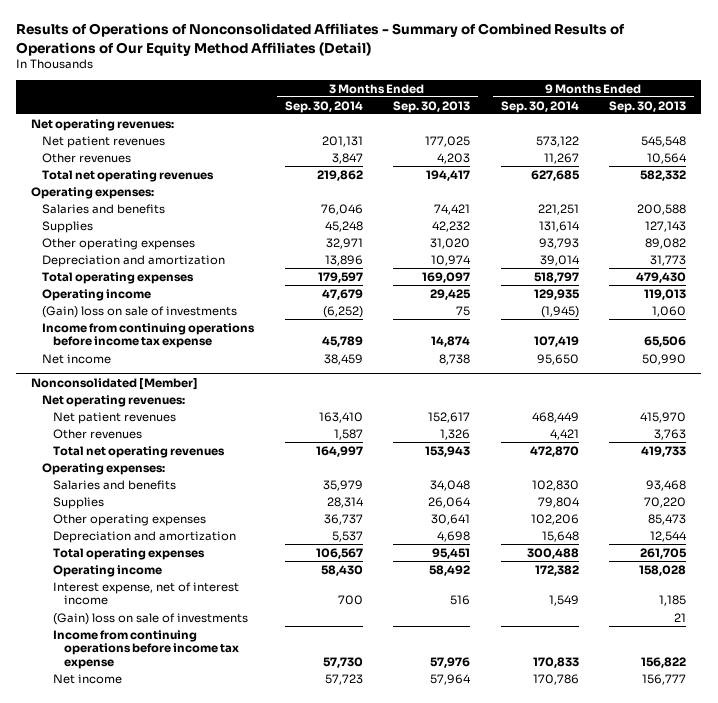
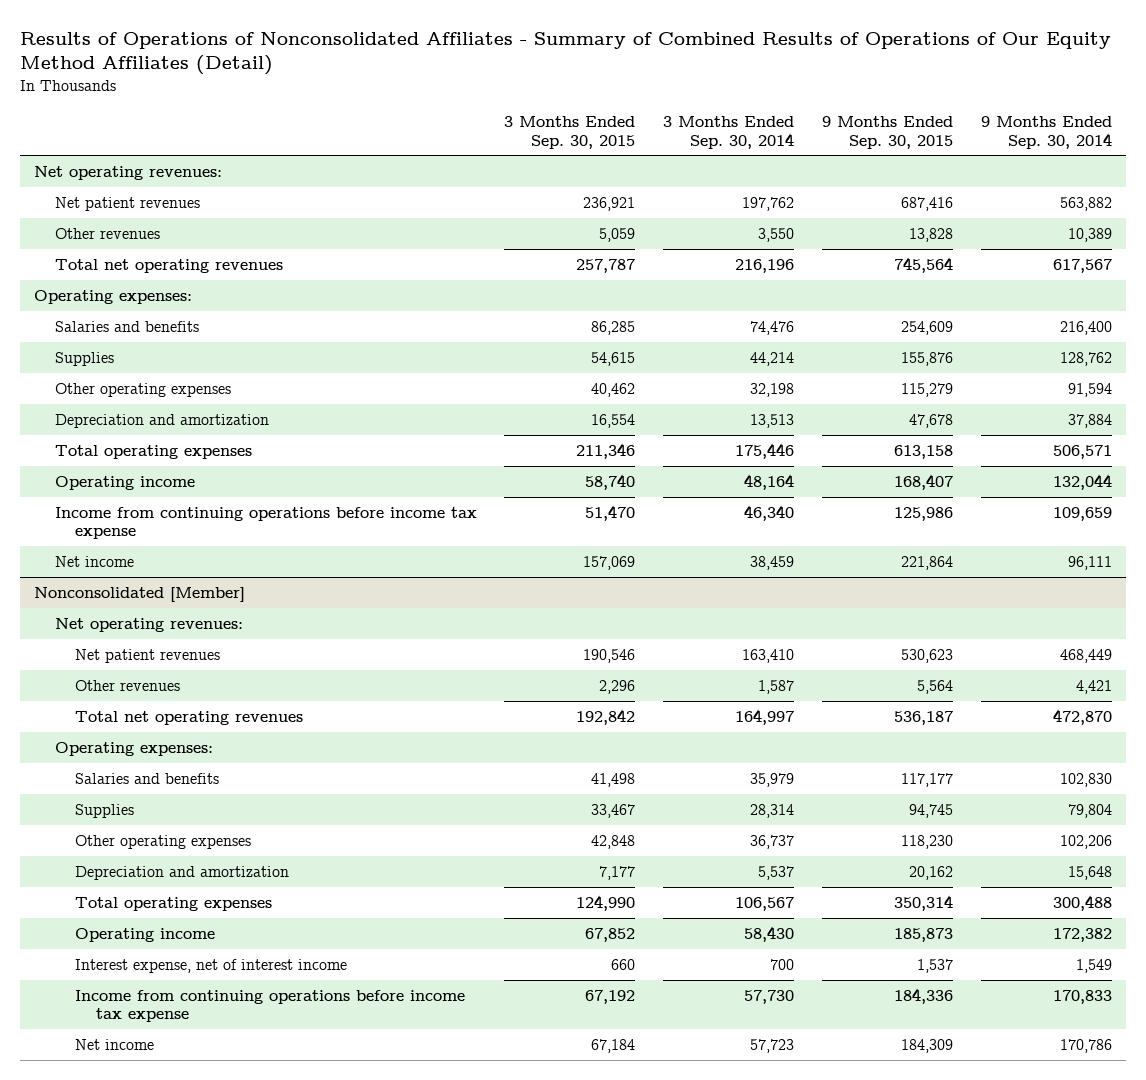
- | 3 Months Ended Sep. 30, 2014 | 3 Months Ended Sep. 30, 2013 | 9 Months Ended Sep. 30, 2014 | 9 Months Ended Sep. 30, 2013
+ | 3 Months Ended Sep. 30, 2015 | 3 Months Ended Sep. 30, 2014 | 9 Months Ended Sep. 30, 2015 | 9 Months Ended Sep. 30, 2014
- Net patient revenues | 201,131 | 177,025 | 573,122 | 545,548
- Other revenues | 3,847 | 4,203 | 11,267 | 10,564
- Total net operating revenues | 219,862 | 194,417 | 627,685 | 582,332
+ Net patient revenues | 236,921 | 197,762 | 687,416 | 563,882
+ Other revenues | 5,059 | 3,550 | 13,828 | 10,389
+ Total net operating revenues | 257,787 | 216,196 | 745,564 | 617,567
- Salaries and benefits | 76,046 | 74,421 | 221,251 | 200,588
- Supplies | 45,248 | 42,232 | 131,614 | 127,143
- Other operating expenses | 32,971 | 31,020 | 93,793 | 89,082
- Depreciation and amortization | 13,896 | 10,974 | 39,014 | 31,773
- Total operating expenses | 179,597 | 169,097 | 518,797 | 479,430
- Operating income | 47,679 | 29,425 | 129,935 | 119,013
- (Gain) loss on sale of investments | (6,252) | 75 | (1,945) | 1,060
- Income from continuing operations before income tax expense | 45,789 | 14,874 | 107,419 | 65,506
- Net income | 38,459 | 8,738 | 95,650 | 50,990
+ Salaries and benefits | 86,285 | 74,476 | 254,609 | 216,400
+ Supplies | 54,615 | 44,214 | 155,876 | 128,762
+ Other operating expenses | 40,462 | 32,198 | 115,279 | 91,594
+ Depreciation and amortization | 16,554 | 13,513 | 47,678 | 37,884
+ Total operating expenses | 211,346 | 175,446 | 613,158 | 506,571
+ Operating income | 58,740 | 48,164 | 168,407 | 132,044
+ Income from continuing operations before income tax expense | 51,470 | 46,340 | 125,986 | 109,659
+ Net income | 157,069 | 38,459 | 221,864 | 96,111
@ Nonconsolidated [Member]
- (Gain) loss on sale of investments | | | | 21

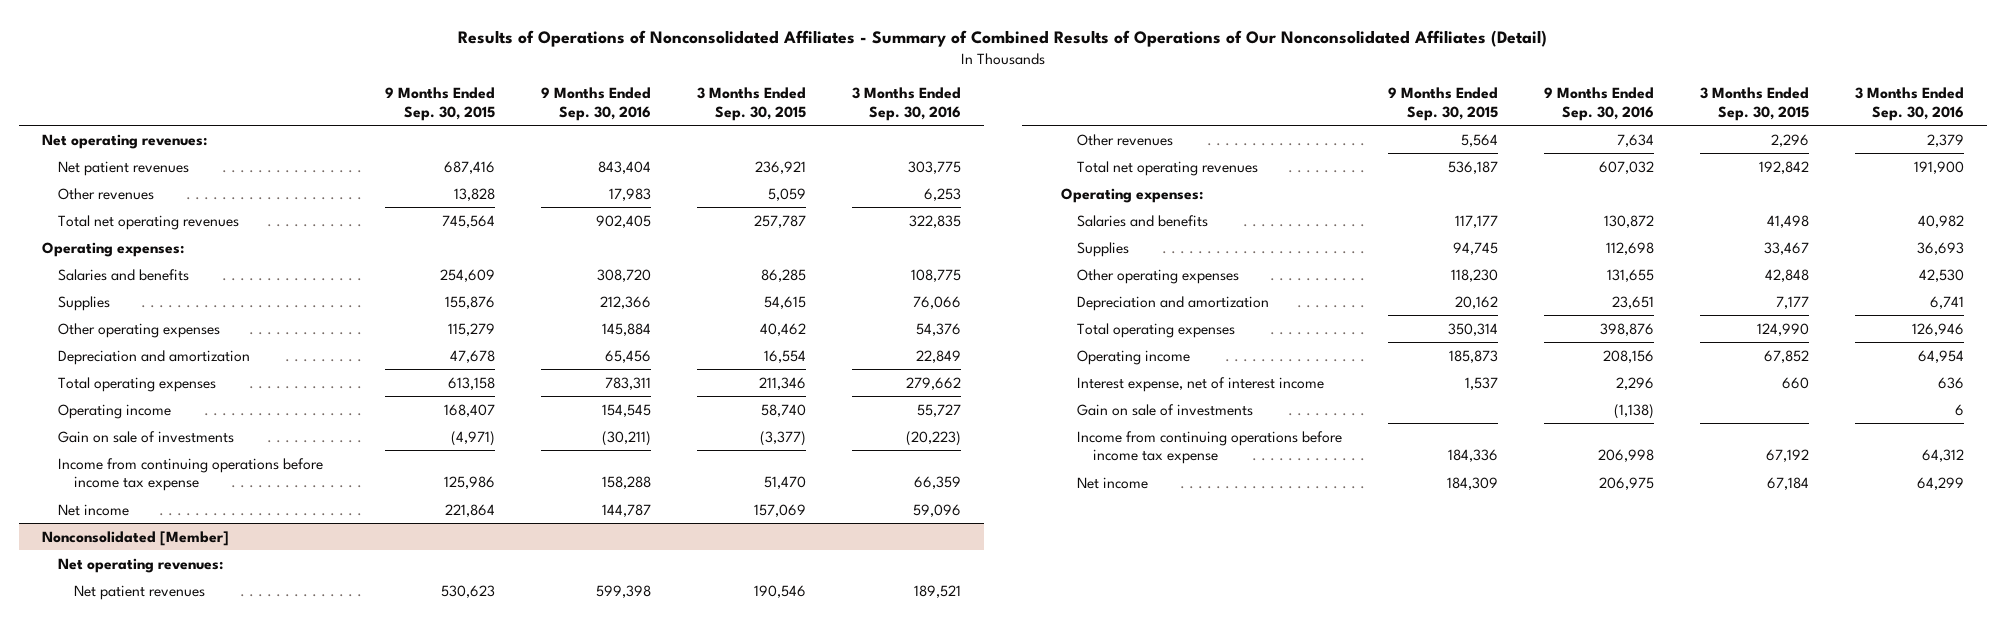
- Results of Operations of Nonconsolidated Affiliates - Summary of Combined Results of Operations of Our Equity Method Affiliates (Detail)
+ Results of Operations of Nonconsolidated Affiliates - Summary of Combined Results of Operations of Our Nonconsolidated Affiliates (Detail)
- | 3 Months Ended Sep. 30, 2015 | 3 Months Ended Sep. 30, 2014 | 9 Months Ended Sep. 30, 2015 | 9 Months Ended Sep. 30, 2014
+ | 9 Months Ended Sep. 30, 2015 | 9 Months Ended Sep. 30, 2016 | 3 Months Ended Sep. 30, 2015 | 3 Months Ended Sep. 30, 2016
+ Gain on sale of investments | (4,971) | (30,211) | (3,377) | (20,223)
@ Nonconsolidated [Member]
+ Gain on sale of investments | | (1,138) | | 6

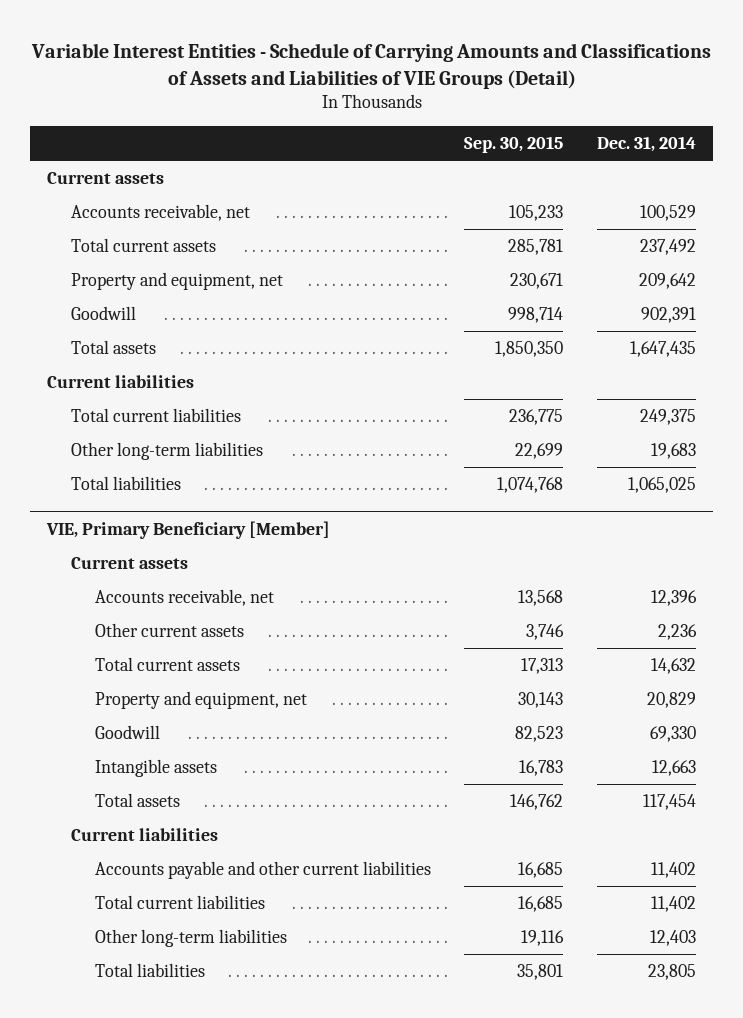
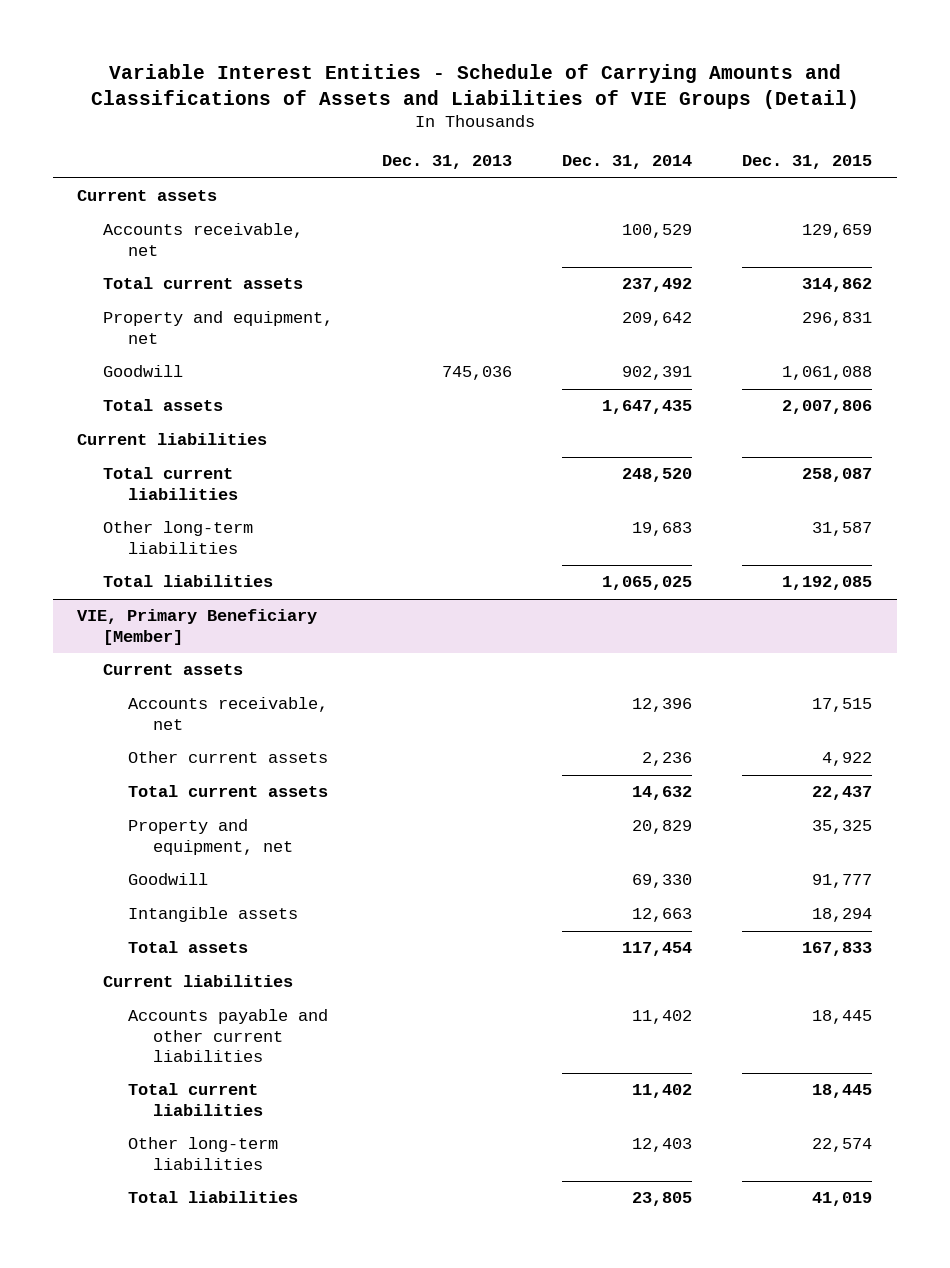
- | Sep. 30, 2015 | Dec. 31, 2014
+ | Dec. 31, 2013 | Dec. 31, 2014 | Dec. 31, 2015
- Total current liabilities | 236,775 | 249,375
+ Total current liabilities | | 248,520 | 258,087

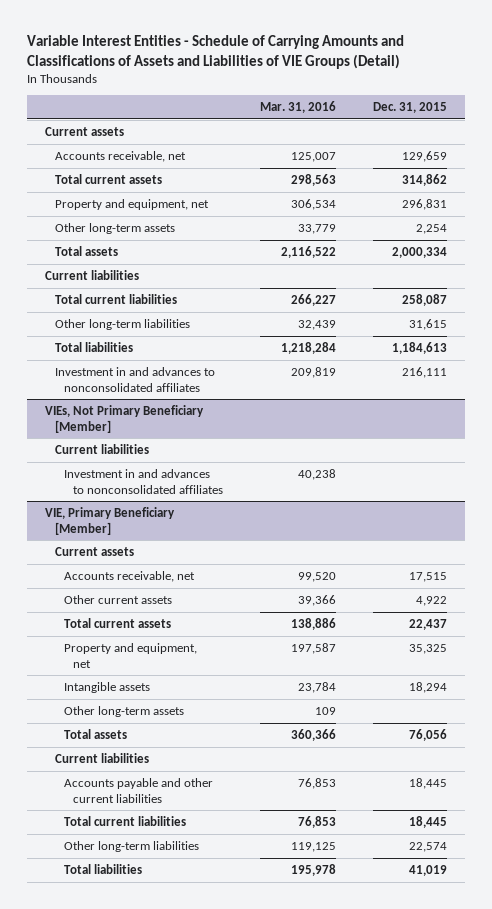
- | Dec. 31, 2013 | Dec. 31, 2014 | Dec. 31, 2015
+ | Mar. 31, 2016 | Dec. 31, 2015
- Goodwill | 745,036 | 902,391 | 1,061,088
- Total assets | | 1,647,435 | 2,007,806
+ Other long-term assets | 33,779 | 2,254
+ Total assets | 2,116,522 | 2,000,334
- Other long-term liabilities | | 19,683 | 31,587
- Total liabilities | | 1,065,025 | 1,192,085
+ Other long-term liabilities | 32,439 | 31,615
+ Total liabilities | 1,218,284 | 1,184,613
+ Investment in and advances to nonconsolidated affiliates | 209,819 | 216,111
+ VIEs, Not Primary Beneficiary [Member]
+ Current liabilities
+ Investment in and advances to nonconsolidated affiliates | 40,238 |
@ VIE, Primary Beneficiary [Member]
- Goodwill | | 69,330 | 91,777
- Total assets | | 117,454 | 167,833
+ Other long-term assets | 109 |
+ Total assets | 360,366 | 76,056

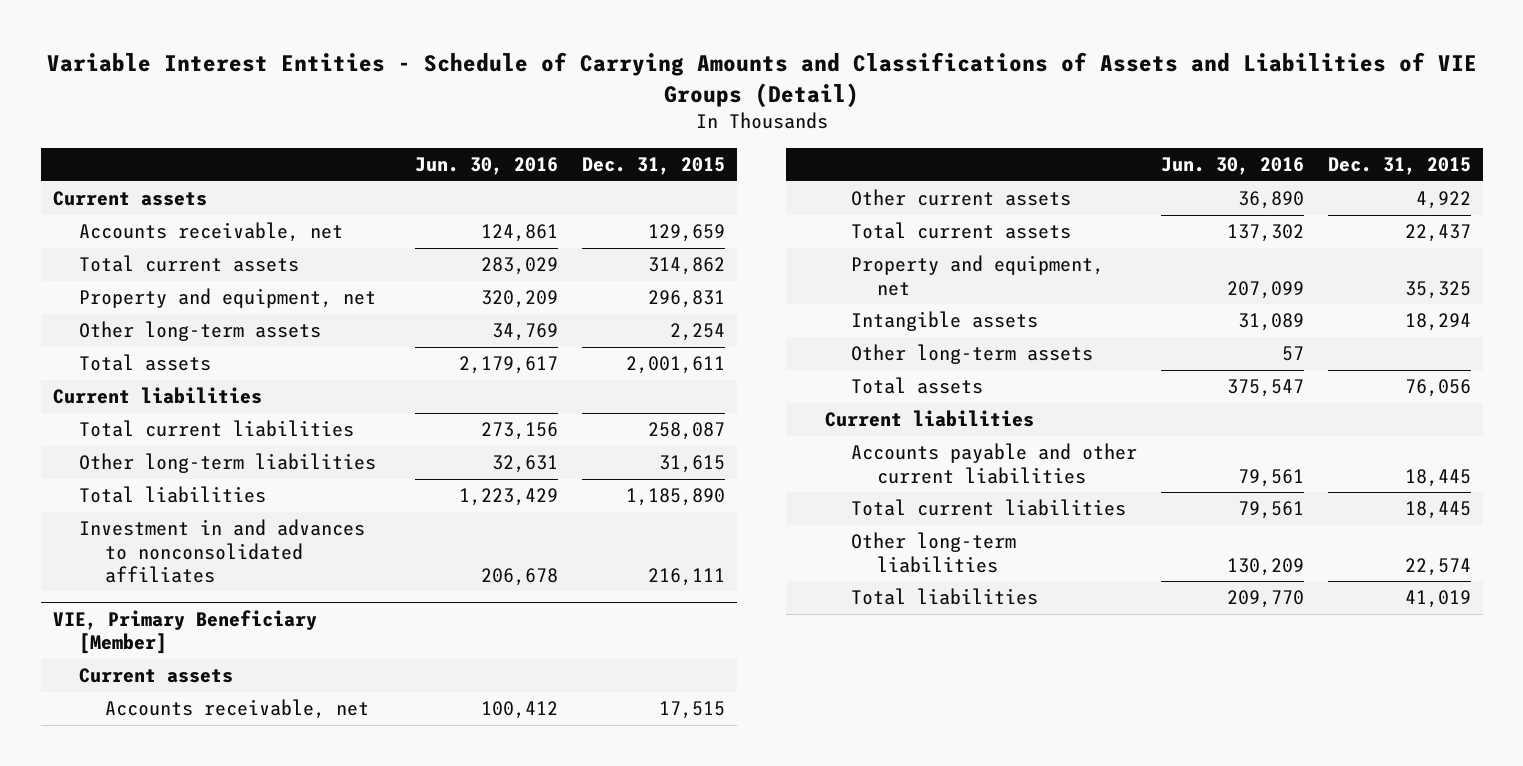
- | Mar. 31, 2016 | Dec. 31, 2015
+ | Jun. 30, 2016 | Dec. 31, 2015
- Total assets | 2,116,522 | 2,000,334
+ Total assets | 2,179,617 | 2,001,611
- Total liabilities | 1,218,284 | 1,184,613
+ Total liabilities | 1,223,429 | 1,185,890
- VIEs, Not Primary Beneficiary [Member]
- Current liabilities
- Investment in and advances to nonconsolidated affiliates | 40,238 |

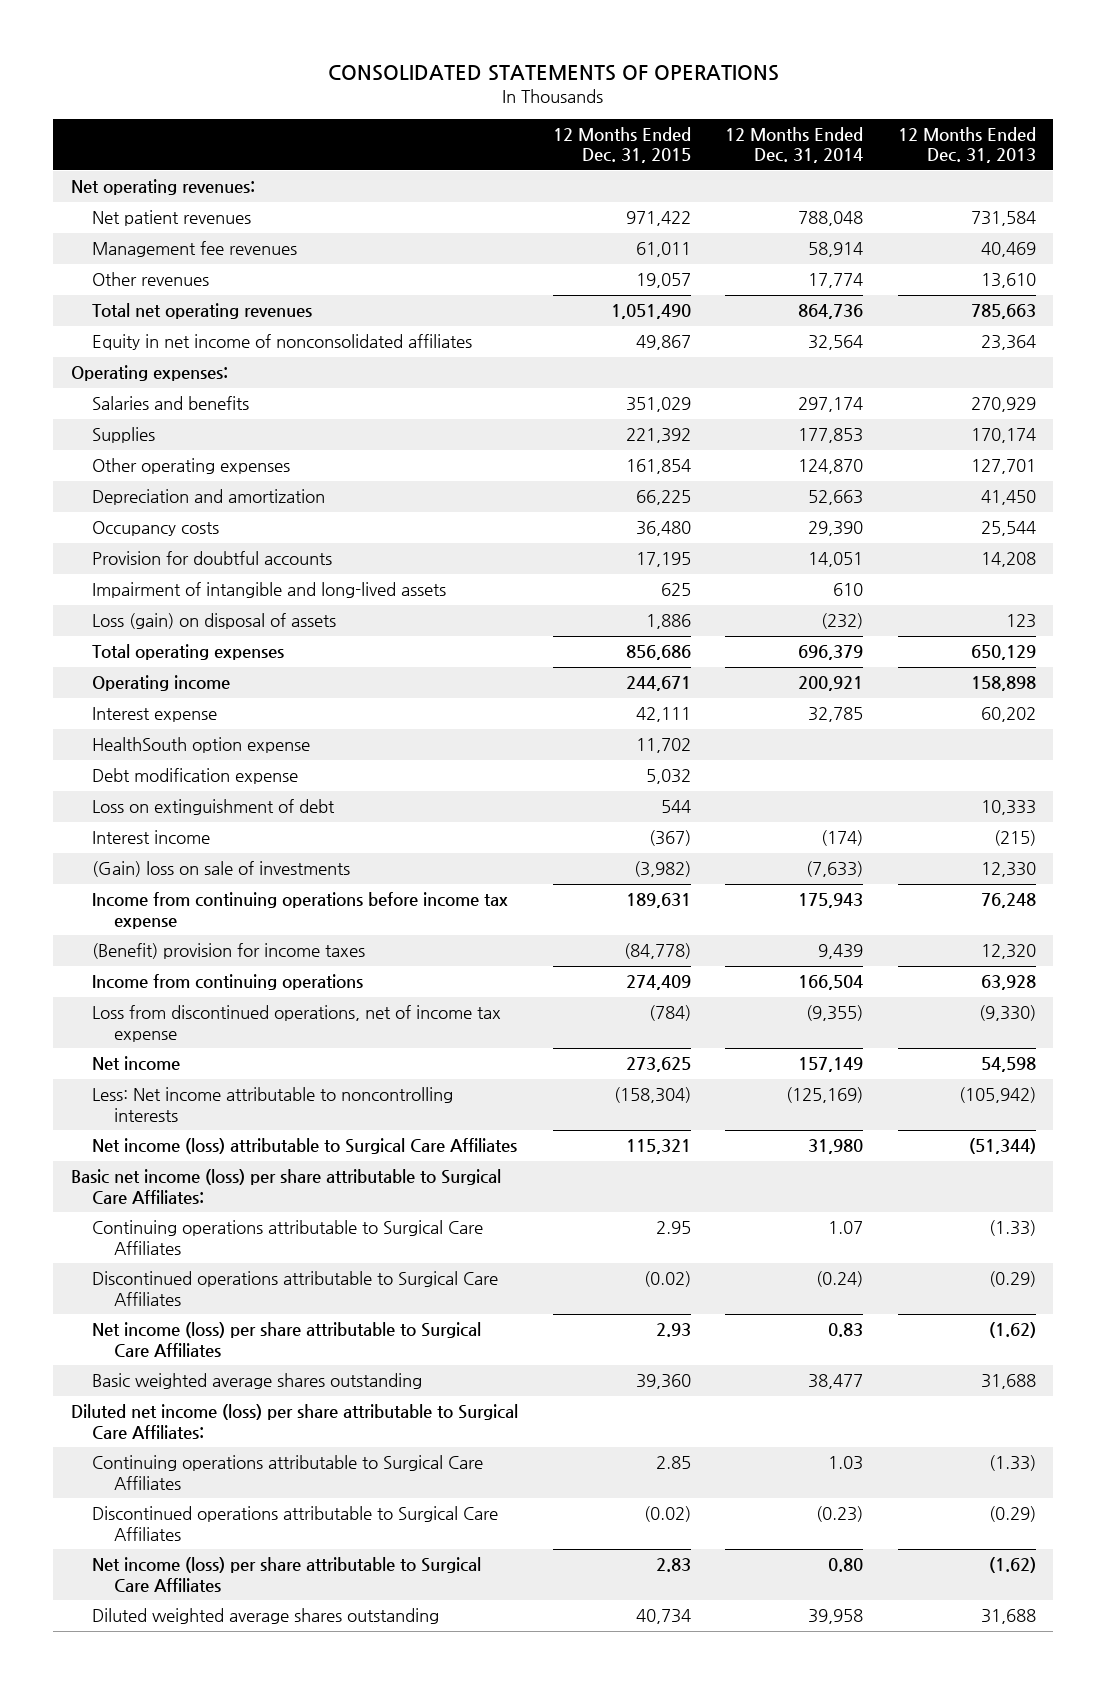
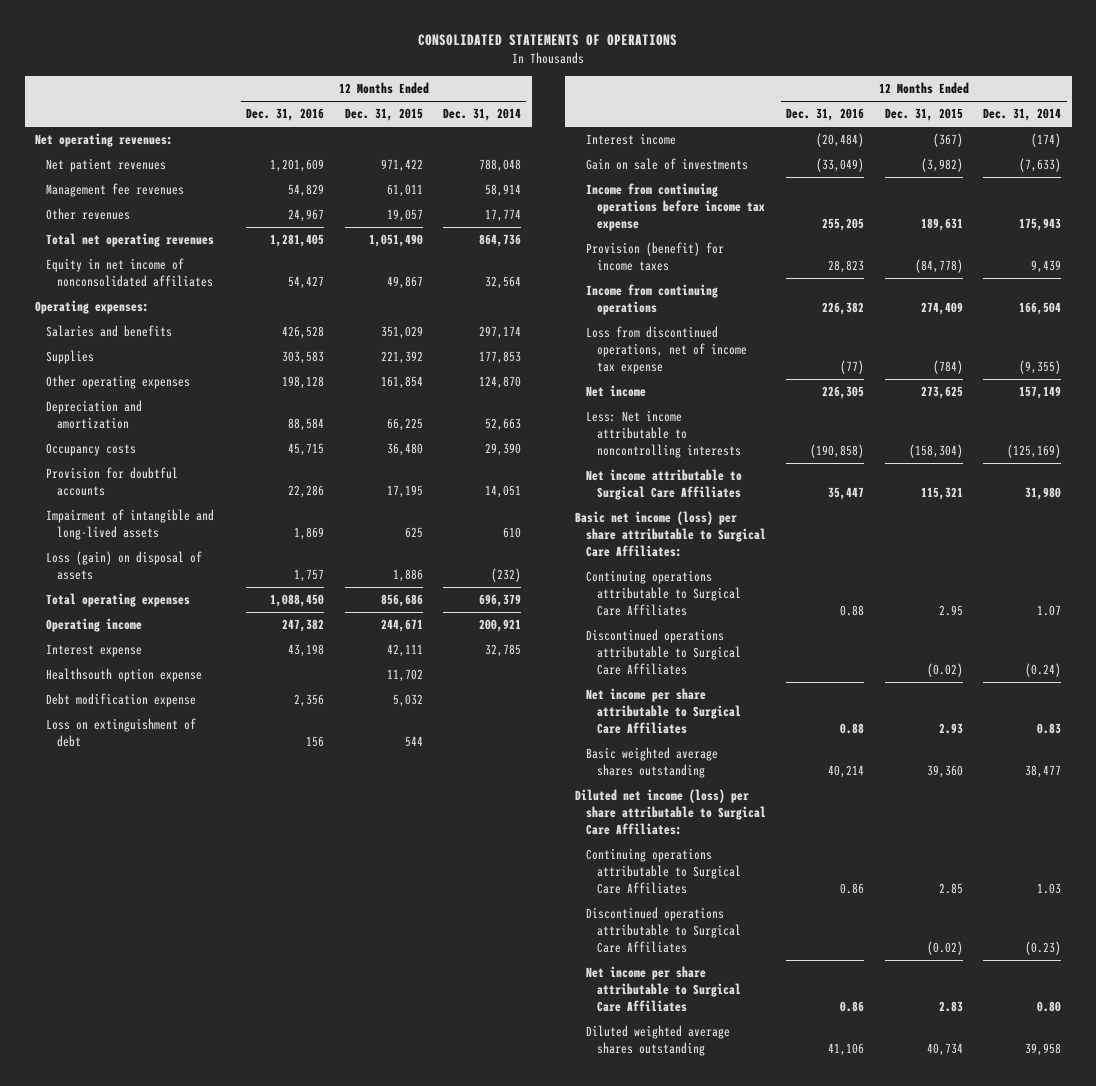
- | 12 Months Ended Dec. 31, 2015 | 12 Months Ended Dec. 31, 2014 | 12 Months Ended Dec. 31, 2013
+ | 12 Months Ended Dec. 31, 2016 | 12 Months Ended Dec. 31, 2015 | 12 Months Ended Dec. 31, 2014
- HealthSouth option expense | 11,702 | |
+ Healthsouth option expense | | 11,702 |
- (Gain) loss on sale of investments | (3,982) | (7,633) | 12,330
+ Gain on sale of investments | (33,049) | (3,982) | (7,633)
- (Benefit) provision for income taxes | (84,778) | 9,439 | 12,320
+ Provision (benefit) for income taxes | 28,823 | (84,778) | 9,439
- Net income (loss) attributable to Surgical Care Affiliates | 115,321 | 31,980 | (51,344)
+ Net income attributable to Surgical Care Affiliates | 35,447 | 115,321 | 31,980
- Net income (loss) per share attributable to Surgical Care Affiliates | 2.93 | 0.83 | (1.62)
+ Net income per share attributable to Surgical Care Affiliates | 0.88 | 2.93 | 0.83
- Net income (loss) per share attributable to Surgical Care Affiliates | 2.83 | 0.80 | (1.62)
+ Net income per share attributable to Surgical Care Affiliates | 0.86 | 2.83 | 0.80

